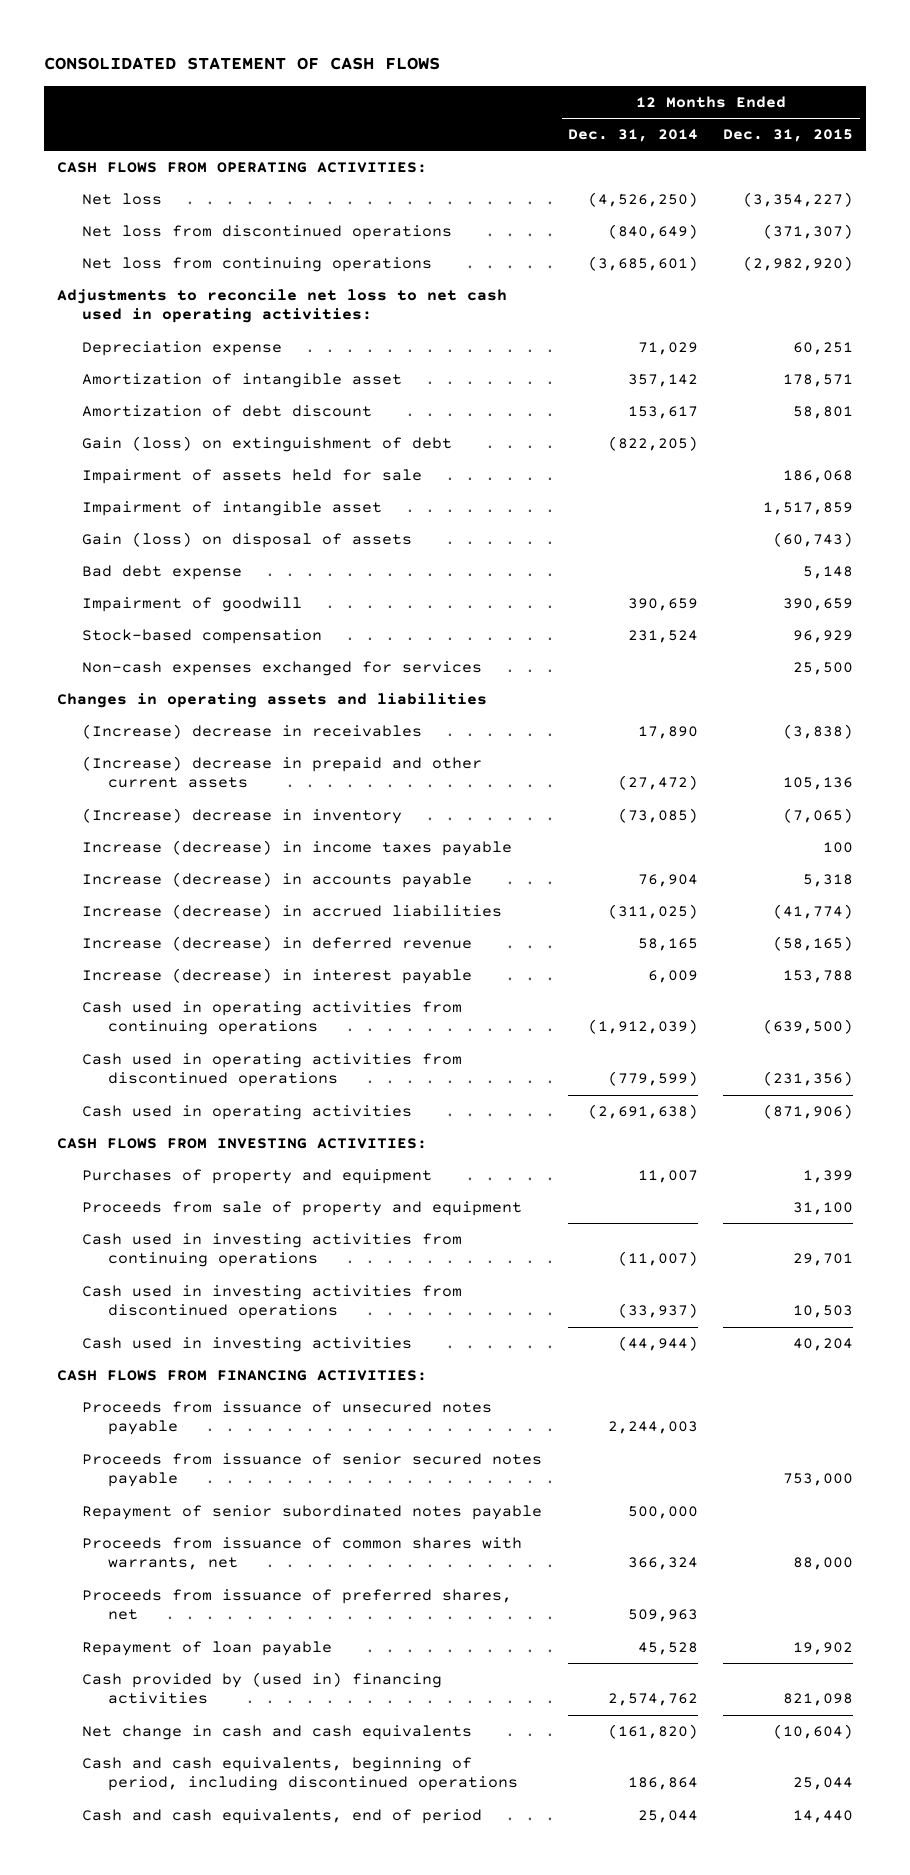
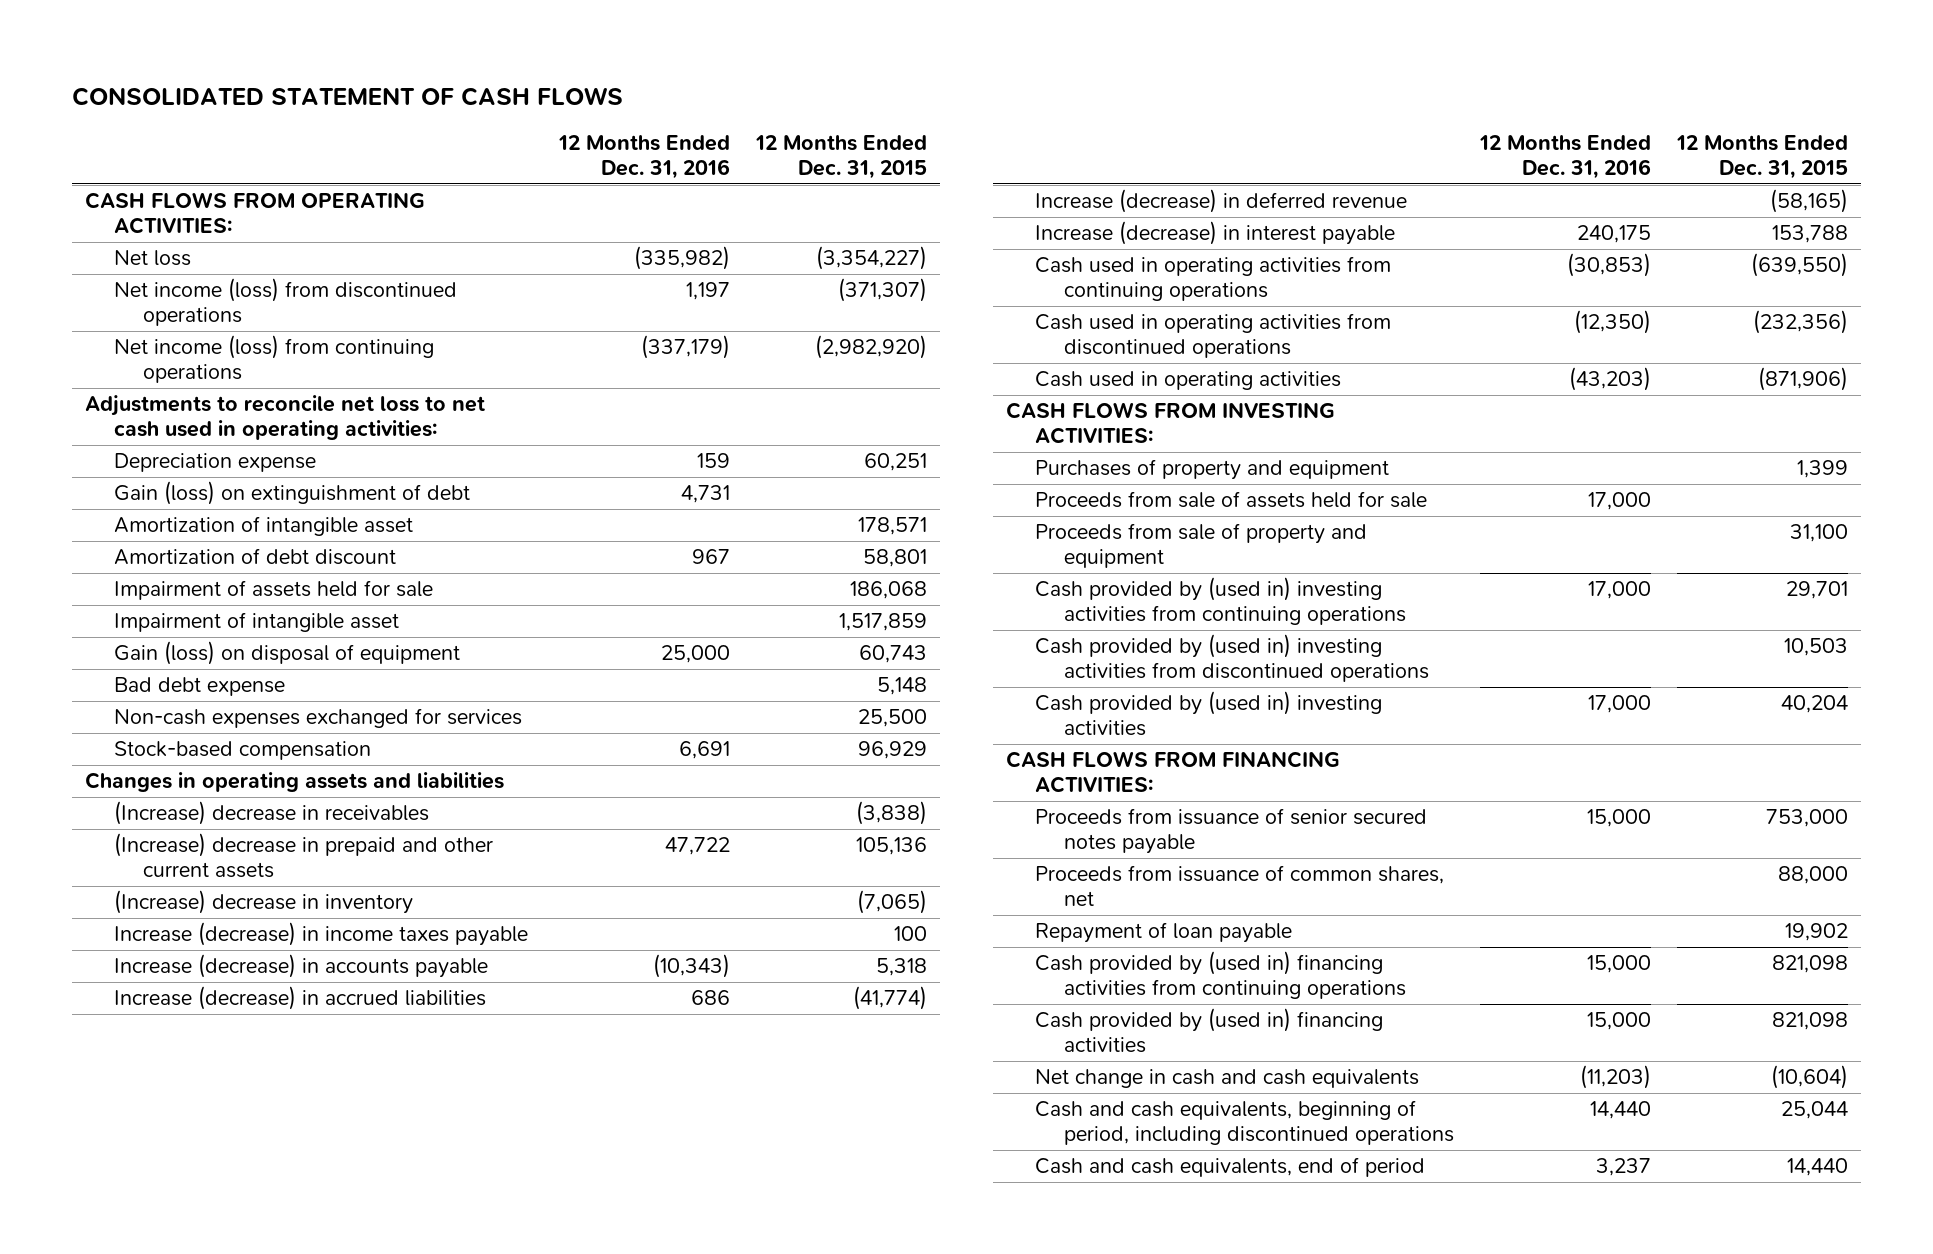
- | 12 Months Ended Dec. 31, 2014 | 12 Months Ended Dec. 31, 2015
+ | 12 Months Ended Dec. 31, 2016 | 12 Months Ended Dec. 31, 2015
- Net loss from discontinued operations | (840,649) | (371,307)
- Net loss from continuing operations | (3,685,601) | (2,982,920)
+ Net income (loss) from discontinued operations | 1,197 | (371,307)
+ Net income (loss) from continuing operations | (337,179) | (2,982,920)
moved up: Gain (loss) on extinguishment of debt | 4,731 |
- Gain (loss) on disposal of assets | | (60,743)
+ Gain (loss) on disposal of equipment | 25,000 | 60,743
- Impairment of goodwill | 390,659 | 390,659
moved down: Stock-based compensation | 6,691 | 96,929
- Cash used in operating activities from continuing operations | (1,912,039) | (639,500)
- Cash used in operating activities from discontinued operations | (779,599) | (231,356)
+ Cash used in operating activities from continuing operations | (30,853) | (639,550)
+ Cash used in operating activities from discontinued operations | (12,350) | (232,356)
+ Proceeds from sale of assets held for sale | 17,000 |
- Cash used in investing activities from continuing operations | (11,007) | 29,701
- Cash used in investing activities from discontinued operations | (33,937) | 10,503
- Cash used in investing activities | (44,944) | 40,204
+ Cash provided by (used in) investing activities from continuing operations | 17,000 | 29,701
+ Cash provided by (used in) investing activities from discontinued operations | | 10,503
+ Cash provided by (used in) investing activities | 17,000 | 40,204
- Proceeds from issuance of unsecured notes payable | 2,244,003 |
- Repayment of senior subordinated notes payable | 500,000 |
- Proceeds from issuance of common shares with warrants, net | 366,324 | 88,000
- Proceeds from issuance of preferred shares, net | 509,963 |
+ Proceeds from issuance of common shares, net | | 88,000
+ Cash provided by (used in) financing activities from continuing operations | 15,000 | 821,098

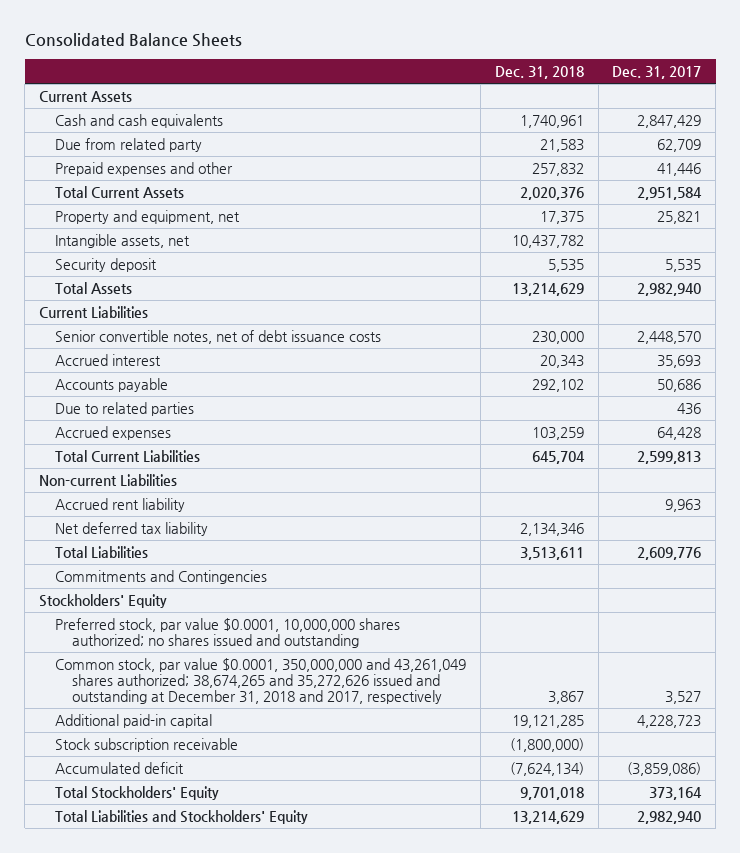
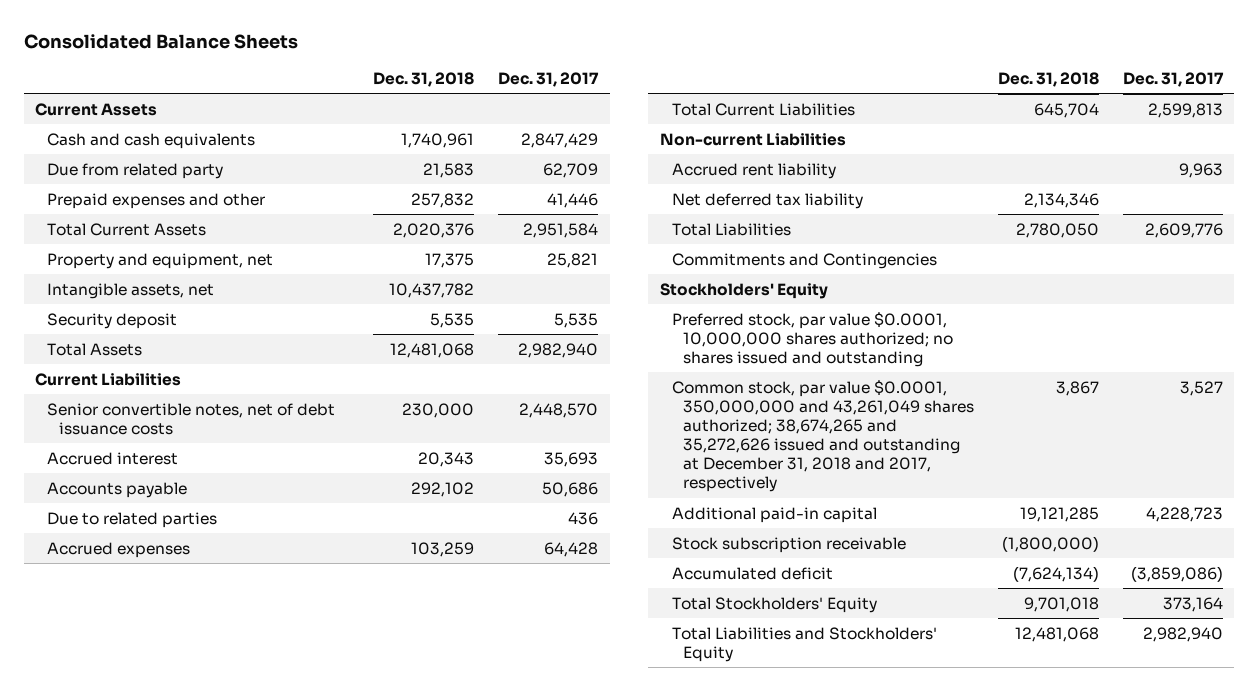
- Total Assets | 13,214,629 | 2,982,940
+ Total Assets | 12,481,068 | 2,982,940
- Total Liabilities | 3,513,611 | 2,609,776
+ Total Liabilities | 2,780,050 | 2,609,776
- Total Liabilities and Stockholders' Equity | 13,214,629 | 2,982,940
+ Total Liabilities and Stockholders' Equity | 12,481,068 | 2,982,940

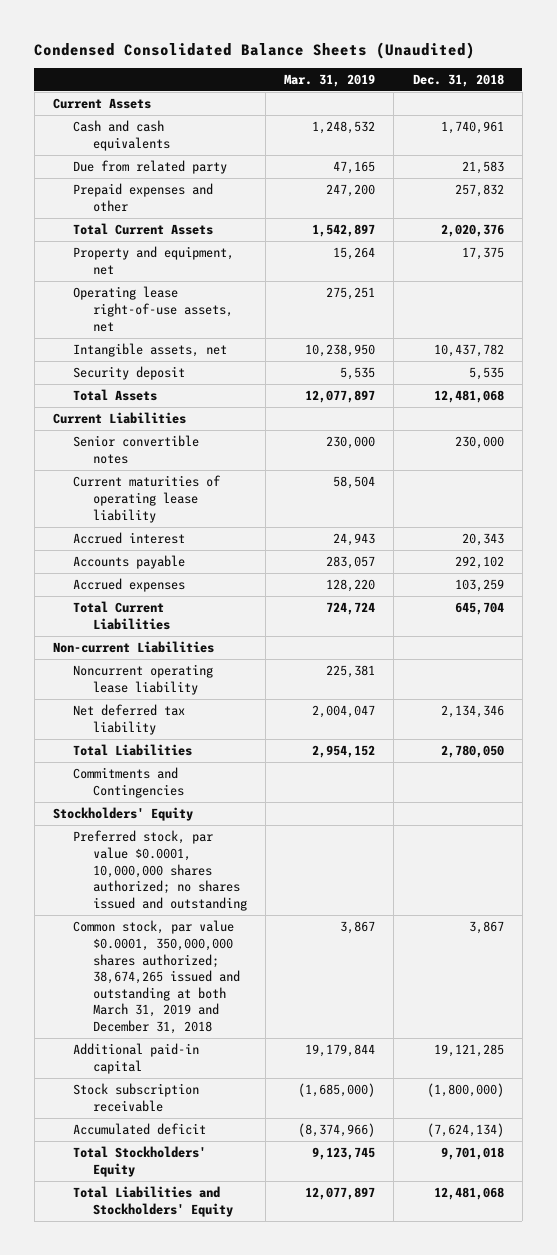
- Consolidated Balance Sheets
+ Condensed Consolidated Balance Sheets (Unaudited)
- | Dec. 31, 2018 | Dec. 31, 2017
+ | Mar. 31, 2019 | Dec. 31, 2018
+ Operating lease right-of-use assets, net | 275,251 |
- Senior convertible notes, net of debt issuance costs | 230,000 | 2,448,570
+ Senior convertible notes | 230,000 | 230,000
+ Current maturities of operating lease liability | 58,504 |
- Due to related parties | | 436
- Accrued rent liability | | 9,963
+ Noncurrent operating lease liability | 225,381 |
- Common stock, par value $0.0001, 350,000,000 and 43,261,049 shares authorized; 38,674,265 and 35,272,626 issued and outstanding at December 31, 2018 and 2017, respectively | 3,867 | 3,527
+ Common stock, par value $0.0001, 350,000,000 shares authorized; 38,674,265 issued and outstanding at both March 31, 2019 and December 31, 2018 | 3,867 | 3,867

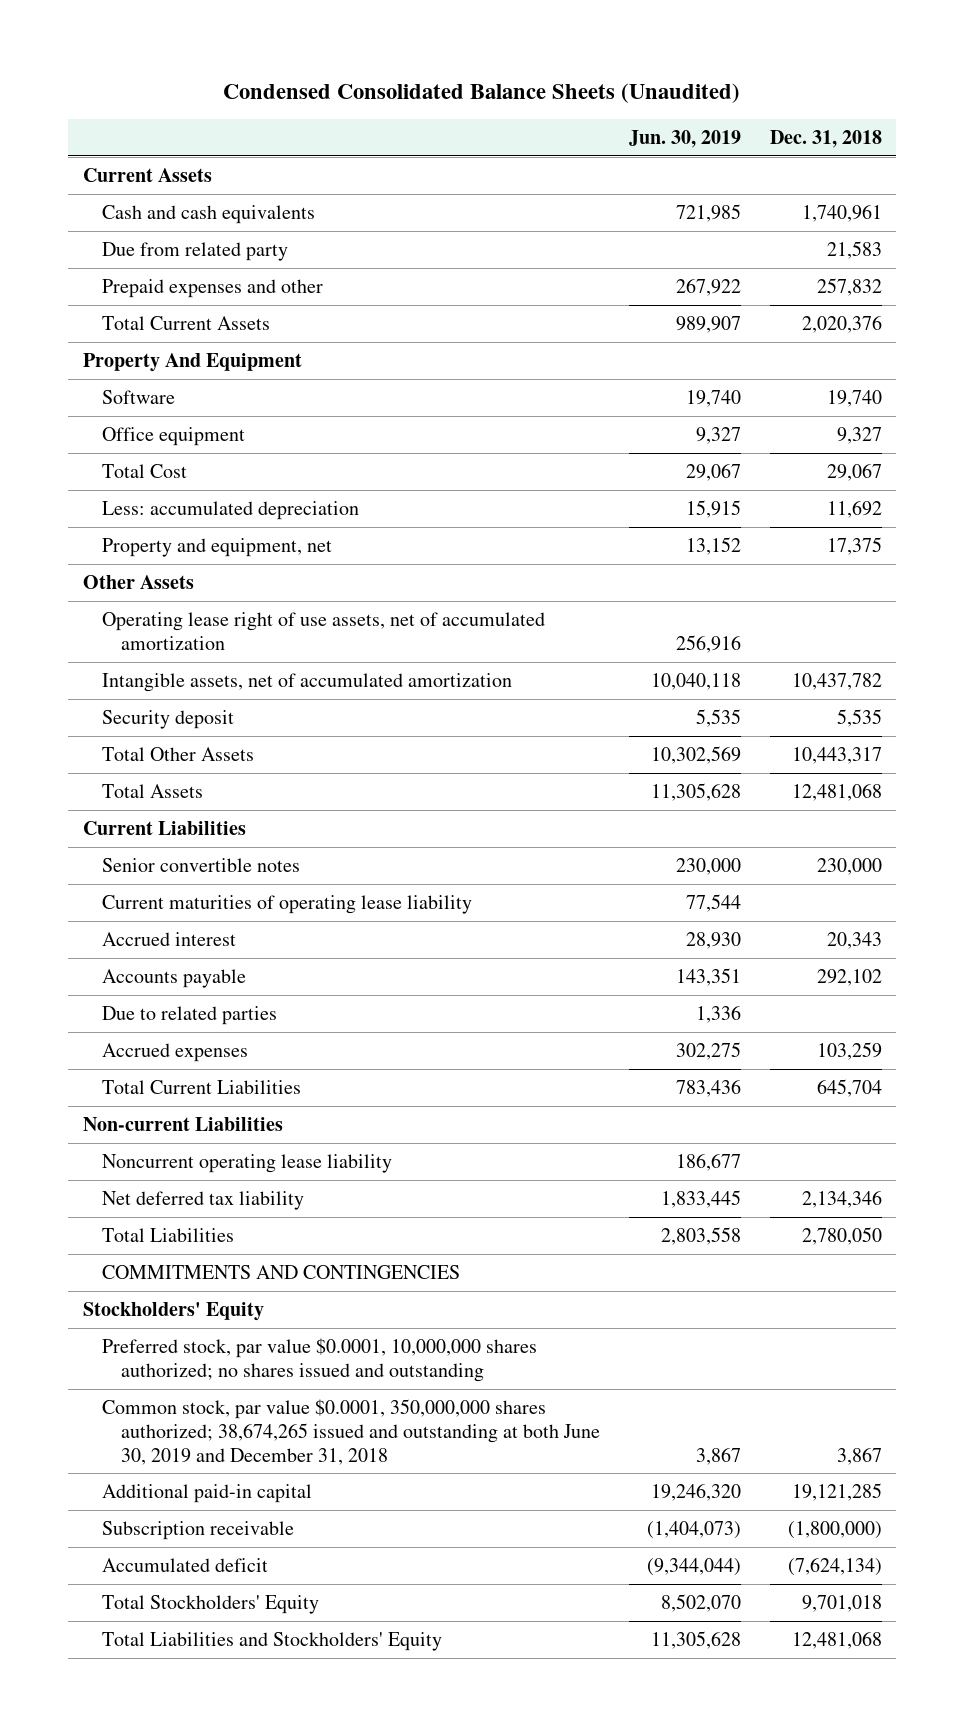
- | Mar. 31, 2019 | Dec. 31, 2018
+ | Jun. 30, 2019 | Dec. 31, 2018
+ Property And Equipment
+ Software | 19,740 | 19,740
+ Office equipment | 9,327 | 9,327
+ Total Cost | 29,067 | 29,067
+ Less: accumulated depreciation | 15,915 | 11,692
- Operating lease right-of-use assets, net | 275,251 |
- Intangible assets, net | 10,238,950 | 10,437,782
+ Other Assets
+ Operating lease right of use assets, net of accumulated amortization | 256,916 |
+ Intangible assets, net of accumulated amortization | 10,040,118 | 10,437,782
+ Total Other Assets | 10,302,569 | 10,443,317
+ Due to related parties | 1,336 |
- Commitments and Contingencies
+ COMMITMENTS AND CONTINGENCIES
- Common stock, par value $0.0001, 350,000,000 shares authorized; 38,674,265 issued and outstanding at both March 31, 2019 and December 31, 2018 | 3,867 | 3,867
+ Common stock, par value $0.0001, 350,000,000 shares authorized; 38,674,265 issued and outstanding at both June 30, 2019 and December 31, 2018 | 3,867 | 3,867
- Stock subscription receivable | (1,685,000) | (1,800,000)
+ Subscription receivable | (1,404,073) | (1,800,000)

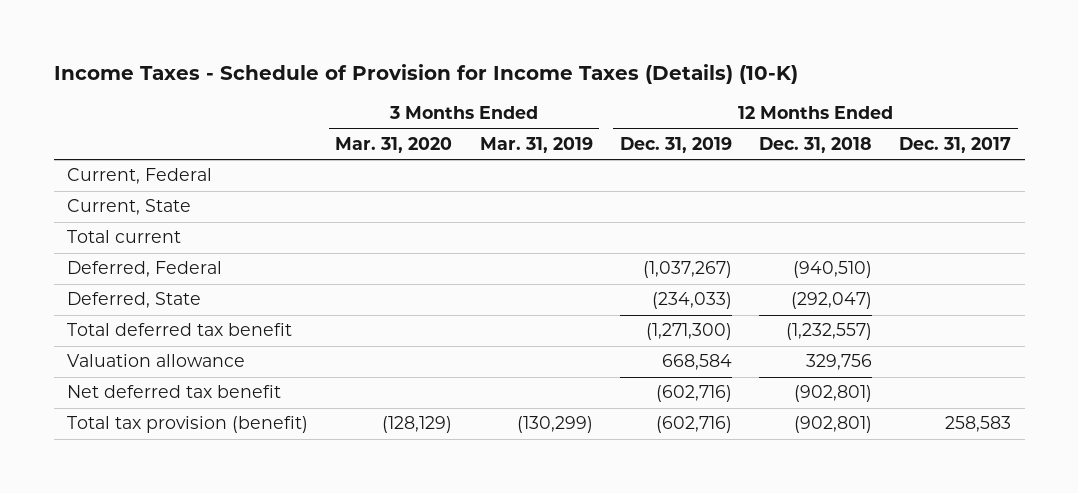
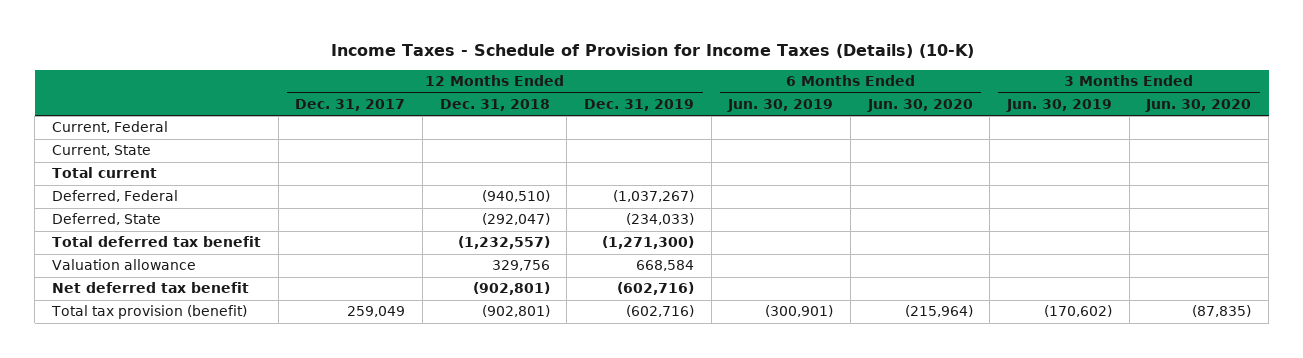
- | 3 Months Ended Mar. 31, 2020 | 3 Months Ended Mar. 31, 2019 | 12 Months Ended Dec. 31, 2019 | 12 Months Ended Dec. 31, 2018 | 12 Months Ended Dec. 31, 2017
+ | 12 Months Ended Dec. 31, 2017 | 12 Months Ended Dec. 31, 2018 | 12 Months Ended Dec. 31, 2019 | 6 Months Ended Jun. 30, 2019 | 6 Months Ended Jun. 30, 2020 | 3 Months Ended Jun. 30, 2019 | 3 Months Ended Jun. 30, 2020
- Total tax provision (benefit) | (128,129) | (130,299) | (602,716) | (902,801) | 258,583
+ Total tax provision (benefit) | 259,049 | (902,801) | (602,716) | (300,901) | (215,964) | (170,602) | (87,835)

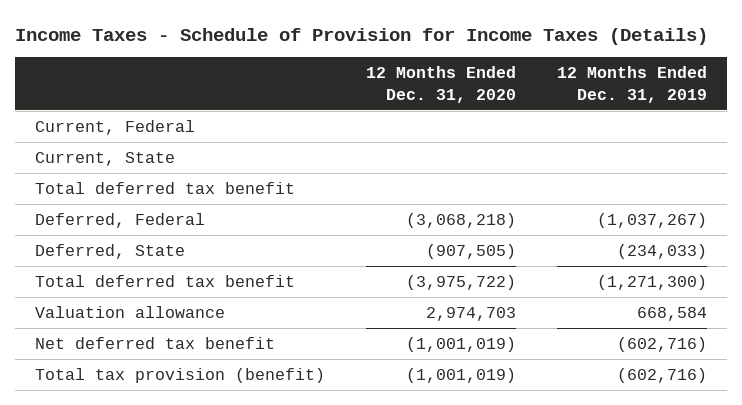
- Income Taxes - Schedule of Provision for Income Taxes (Details) (10-K)
+ Income Taxes - Schedule of Provision for Income Taxes (Details)
- | 12 Months Ended Dec. 31, 2017 | 12 Months Ended Dec. 31, 2018 | 12 Months Ended Dec. 31, 2019 | 6 Months Ended Jun. 30, 2019 | 6 Months Ended Jun. 30, 2020 | 3 Months Ended Jun. 30, 2019 | 3 Months Ended Jun. 30, 2020
+ | 12 Months Ended Dec. 31, 2020 | 12 Months Ended Dec. 31, 2019
- Total current
+ Total deferred tax benefit

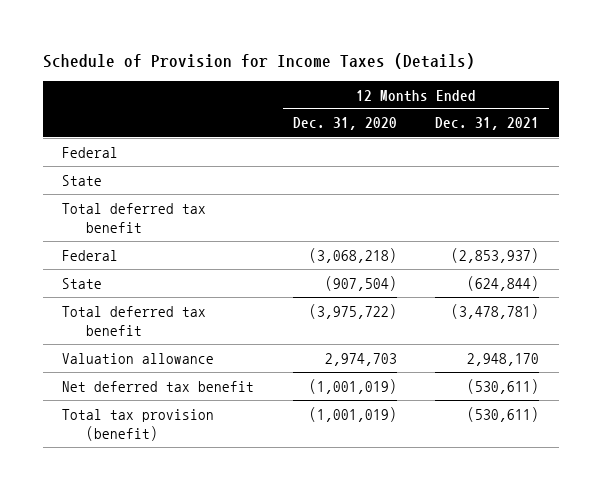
- Income Taxes - Schedule of Provision for Income Taxes (Details)
+ Schedule of Provision for Income Taxes (Details)
- | 12 Months Ended Dec. 31, 2020 | 12 Months Ended Dec. 31, 2019
+ | 12 Months Ended Dec. 31, 2020 | 12 Months Ended Dec. 31, 2021
- Current, Federal
- Current, State
+ Federal
+ State
- Deferred, Federal | (3,068,218) | (1,037,267)
- Deferred, State | (907,505) | (234,033)
+ Federal | (3,068,218) | (2,853,937)
+ State | (907,504) | (624,844)

